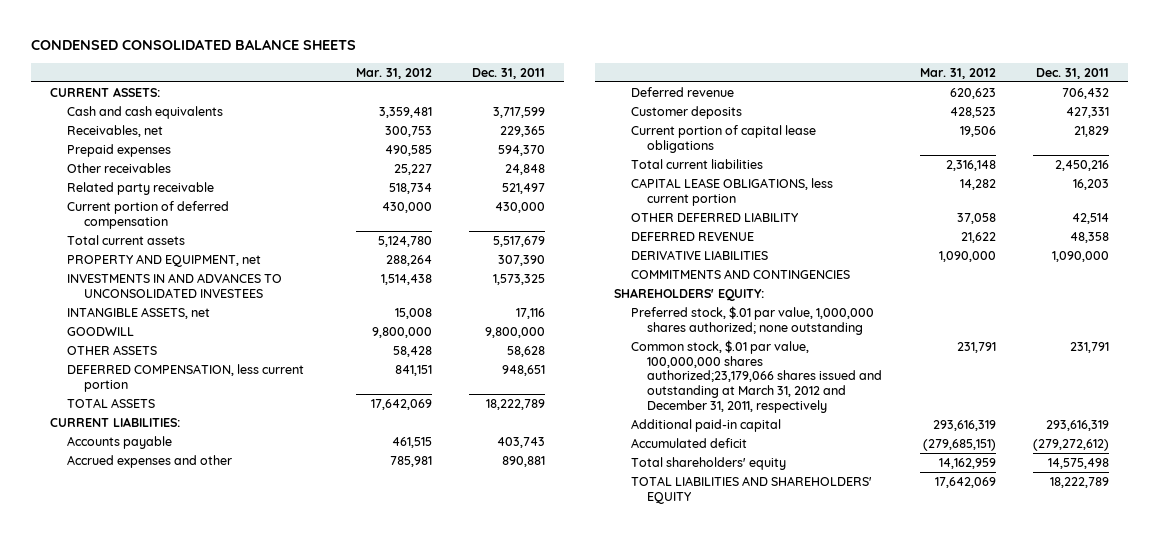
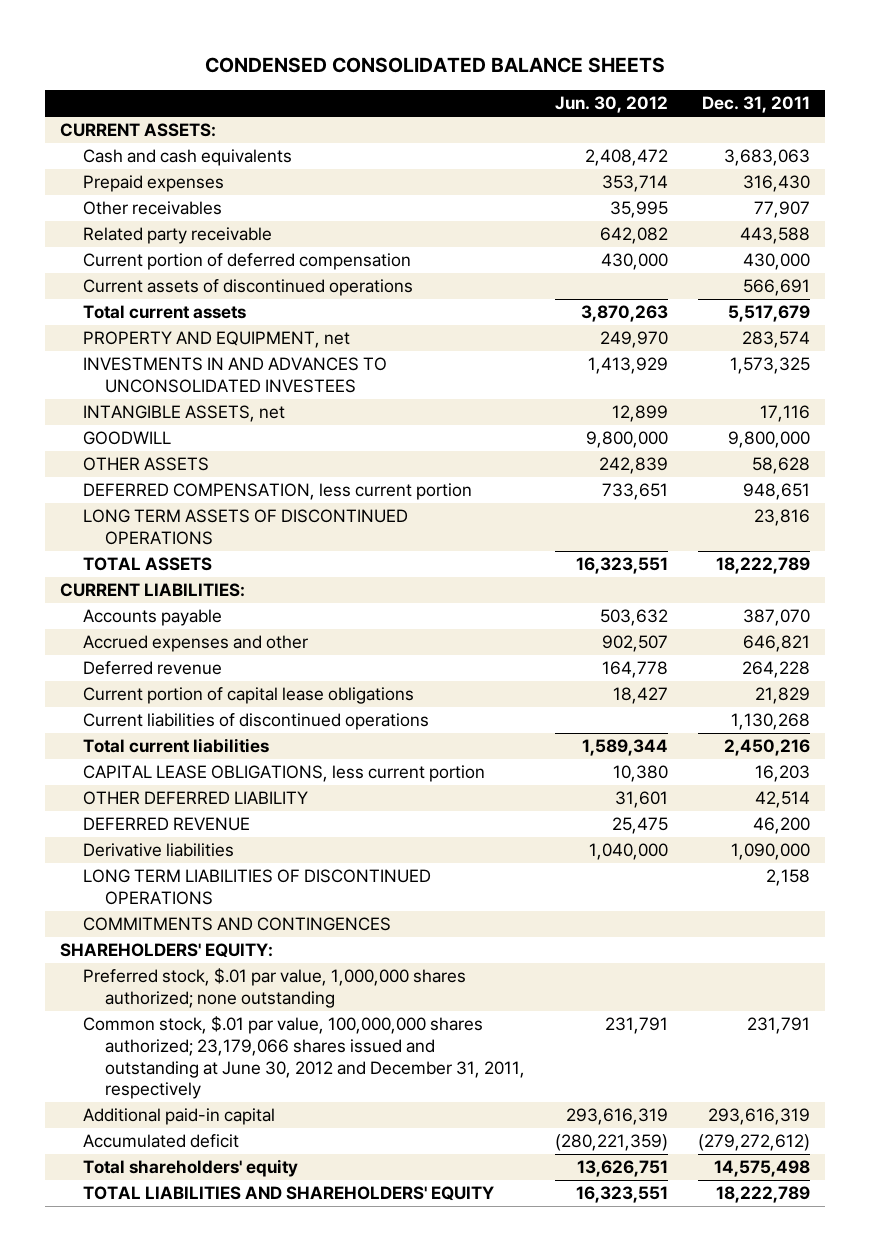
- | Mar. 31, 2012 | Dec. 31, 2011
+ | Jun. 30, 2012 | Dec. 31, 2011
- Cash and cash equivalents | 3,359,481 | 3,717,599
- Receivables, net | 300,753 | 229,365
- Prepaid expenses | 490,585 | 594,370
- Other receivables | 25,227 | 24,848
- Related party receivable | 518,734 | 521,497
+ Cash and cash equivalents | 2,408,472 | 3,683,063
+ Prepaid expenses | 353,714 | 316,430
+ Other receivables | 35,995 | 77,907
+ Related party receivable | 642,082 | 443,588
+ Current assets of discontinued operations | | 566,691
- PROPERTY AND EQUIPMENT, net | 288,264 | 307,390
+ PROPERTY AND EQUIPMENT, net | 249,970 | 283,574
+ LONG TERM ASSETS OF DISCONTINUED OPERATIONS | | 23,816
- Accounts payable | 461,515 | 403,743
- Accrued expenses and other | 785,981 | 890,881
- Deferred revenue | 620,623 | 706,432
- Customer deposits | 428,523 | 427,331
+ Accounts payable | 503,632 | 387,070
+ Accrued expenses and other | 902,507 | 646,821
+ Deferred revenue | 164,778 | 264,228
+ Current liabilities of discontinued operations | | 1,130,268
- DEFERRED REVENUE | 21,622 | 48,358
- DERIVATIVE LIABILITIES | 1,090,000 | 1,090,000
- COMMITMENTS AND CONTINGENCIES
+ DEFERRED REVENUE | 25,475 | 46,200
+ Derivative liabilities | 1,040,000 | 1,090,000
+ LONG TERM LIABILITIES OF DISCONTINUED OPERATIONS | | 2,158
+ COMMITMENTS AND CONTINGENCES
- Common stock, $.01 par value, 100,000,000 shares authorized;23,179,066 shares issued and outstanding at March 31, 2012 and December 31, 2011, respectively | 231,791 | 231,791
+ Common stock, $.01 par value, 100,000,000 shares authorized; 23,179,066 shares issued and outstanding at June 30, 2012 and December 31, 2011, respectively | 231,791 | 231,791

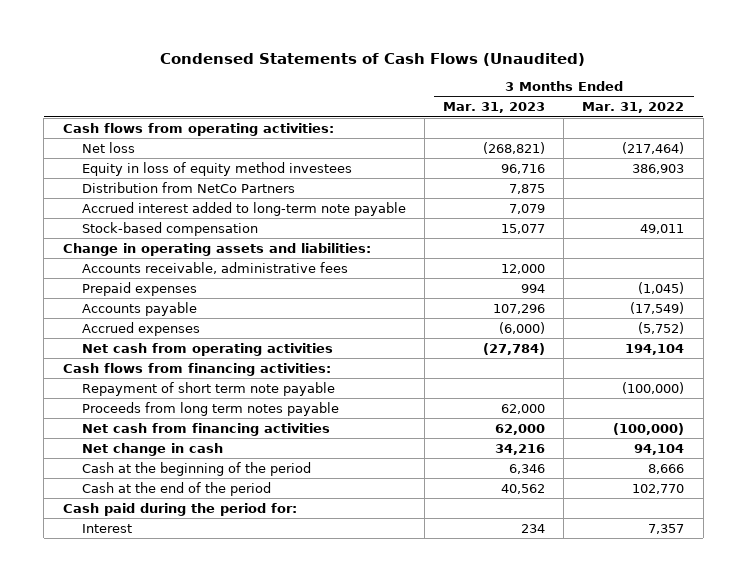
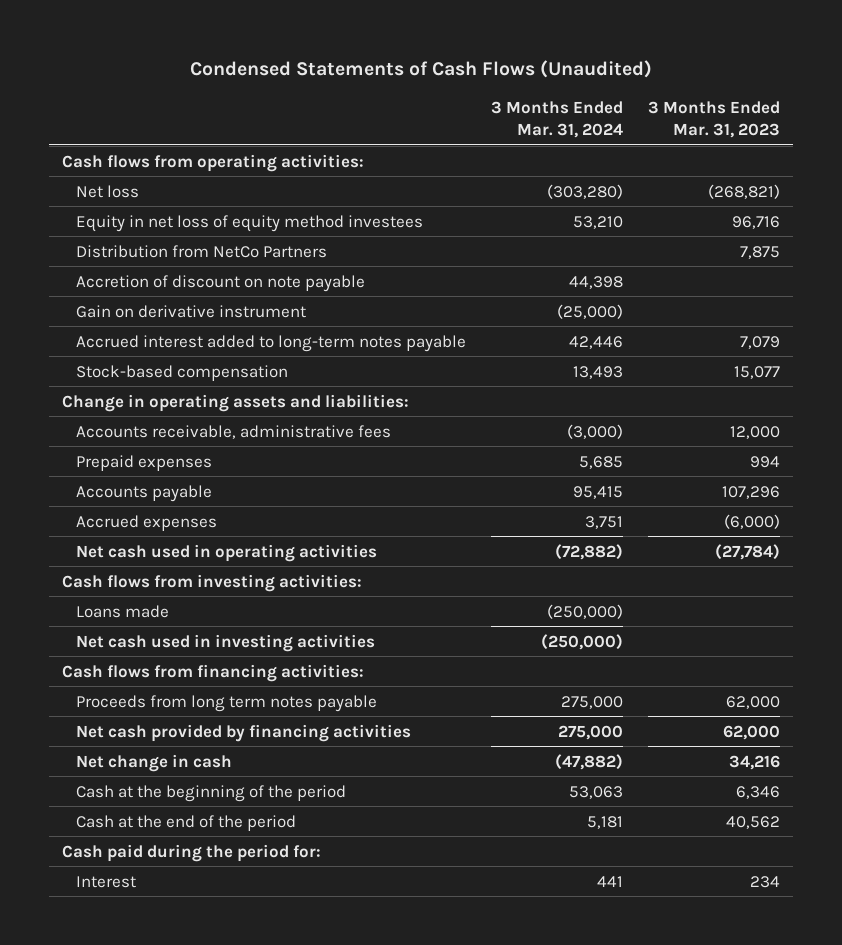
- | 3 Months Ended Mar. 31, 2023 | 3 Months Ended Mar. 31, 2022
+ | 3 Months Ended Mar. 31, 2024 | 3 Months Ended Mar. 31, 2023
- Equity in loss of equity method investees | 96,716 | 386,903
+ Equity in net loss of equity method investees | 53,210 | 96,716
- Accrued interest added to long-term note payable | 7,079 |
+ Accretion of discount on note payable | 44,398 |
+ Gain on derivative instrument | (25,000) |
+ Accrued interest added to long-term notes payable | 42,446 | 7,079
- Net cash from operating activities | (27,784) | 194,104
+ Net cash used in operating activities | (72,882) | (27,784)
+ Cash flows from investing activities:
+ Loans made | (250,000) |
+ Net cash used in investing activities | (250,000) |
- Repayment of short term note payable | | (100,000)
- Net cash from financing activities | 62,000 | (100,000)
+ Net cash provided by financing activities | 275,000 | 62,000

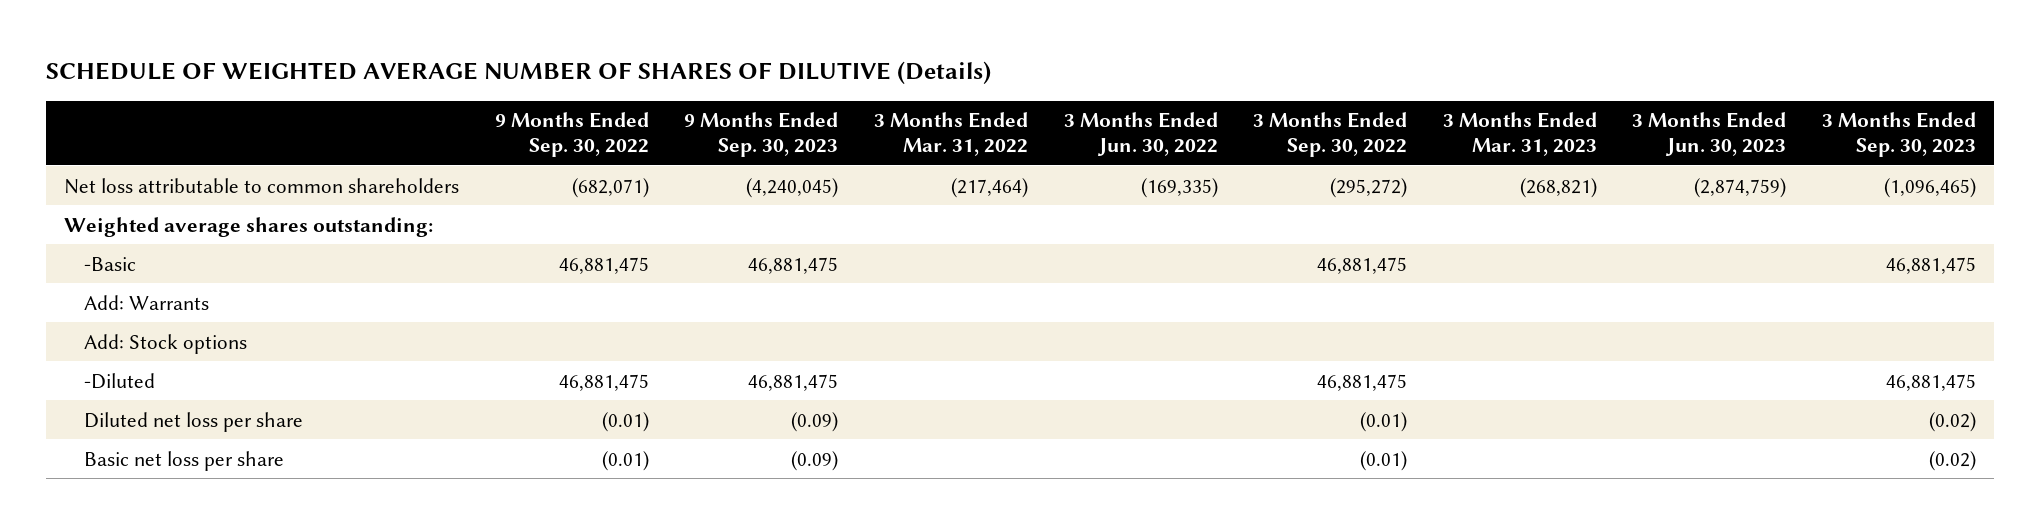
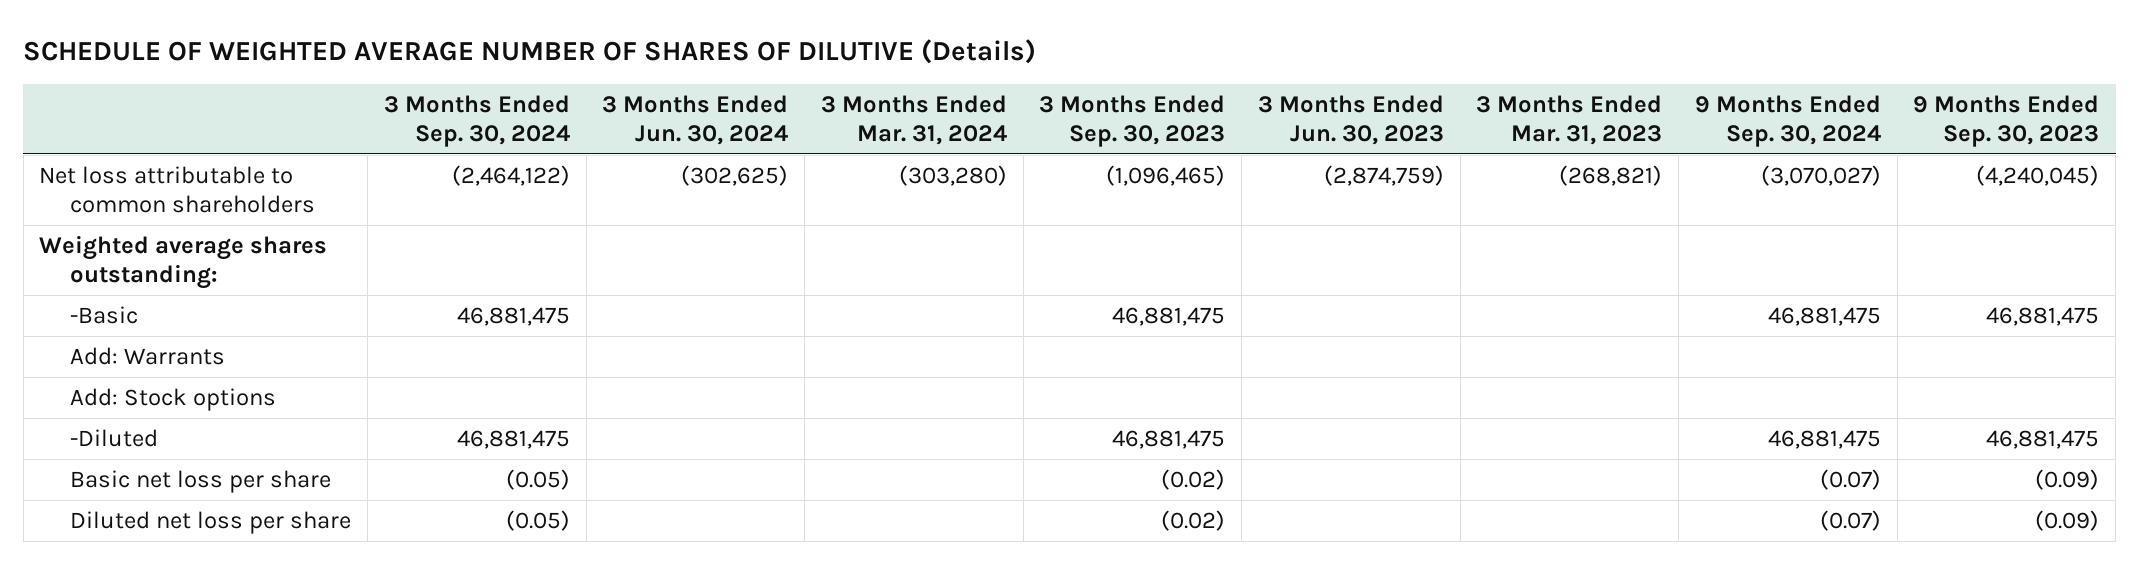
- | 9 Months Ended Sep. 30, 2022 | 9 Months Ended Sep. 30, 2023 | 3 Months Ended Mar. 31, 2022 | 3 Months Ended Jun. 30, 2022 | 3 Months Ended Sep. 30, 2022 | 3 Months Ended Mar. 31, 2023 | 3 Months Ended Jun. 30, 2023 | 3 Months Ended Sep. 30, 2023
+ | 3 Months Ended Sep. 30, 2024 | 3 Months Ended Jun. 30, 2024 | 3 Months Ended Mar. 31, 2024 | 3 Months Ended Sep. 30, 2023 | 3 Months Ended Jun. 30, 2023 | 3 Months Ended Mar. 31, 2023 | 9 Months Ended Sep. 30, 2024 | 9 Months Ended Sep. 30, 2023
moved down: Diluted net loss per share | (0.05) | | | (0.02) | | | (0.07) | (0.09)

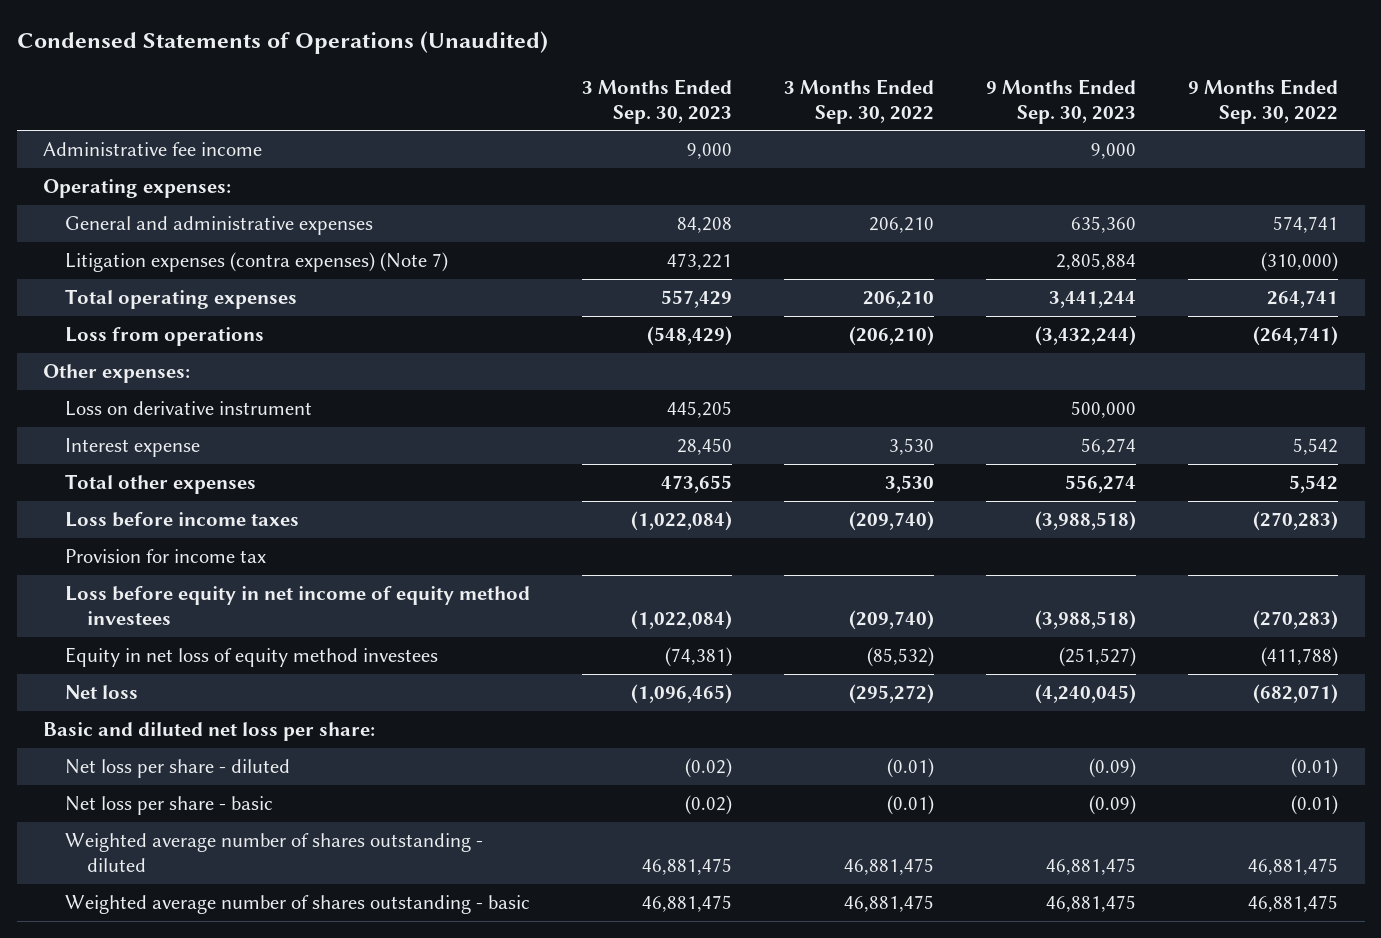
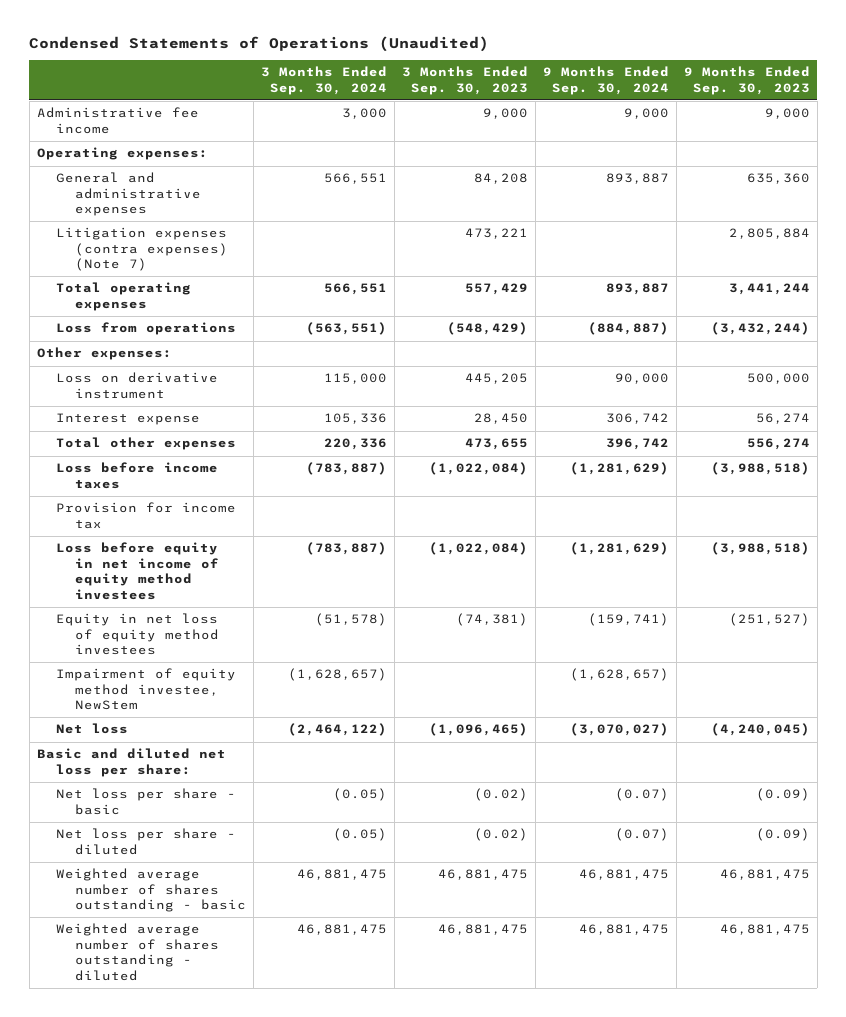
- | 3 Months Ended Sep. 30, 2023 | 3 Months Ended Sep. 30, 2022 | 9 Months Ended Sep. 30, 2023 | 9 Months Ended Sep. 30, 2022
+ | 3 Months Ended Sep. 30, 2024 | 3 Months Ended Sep. 30, 2023 | 9 Months Ended Sep. 30, 2024 | 9 Months Ended Sep. 30, 2023
+ Impairment of equity method investee, NewStem | (1,628,657) | | (1,628,657) |
moved down: Net loss per share - diluted | (0.05) | (0.02) | (0.07) | (0.09)
moved down: Weighted average number of shares outstanding - diluted | 46,881,475 | 46,881,475 | 46,881,475 | 46,881,475

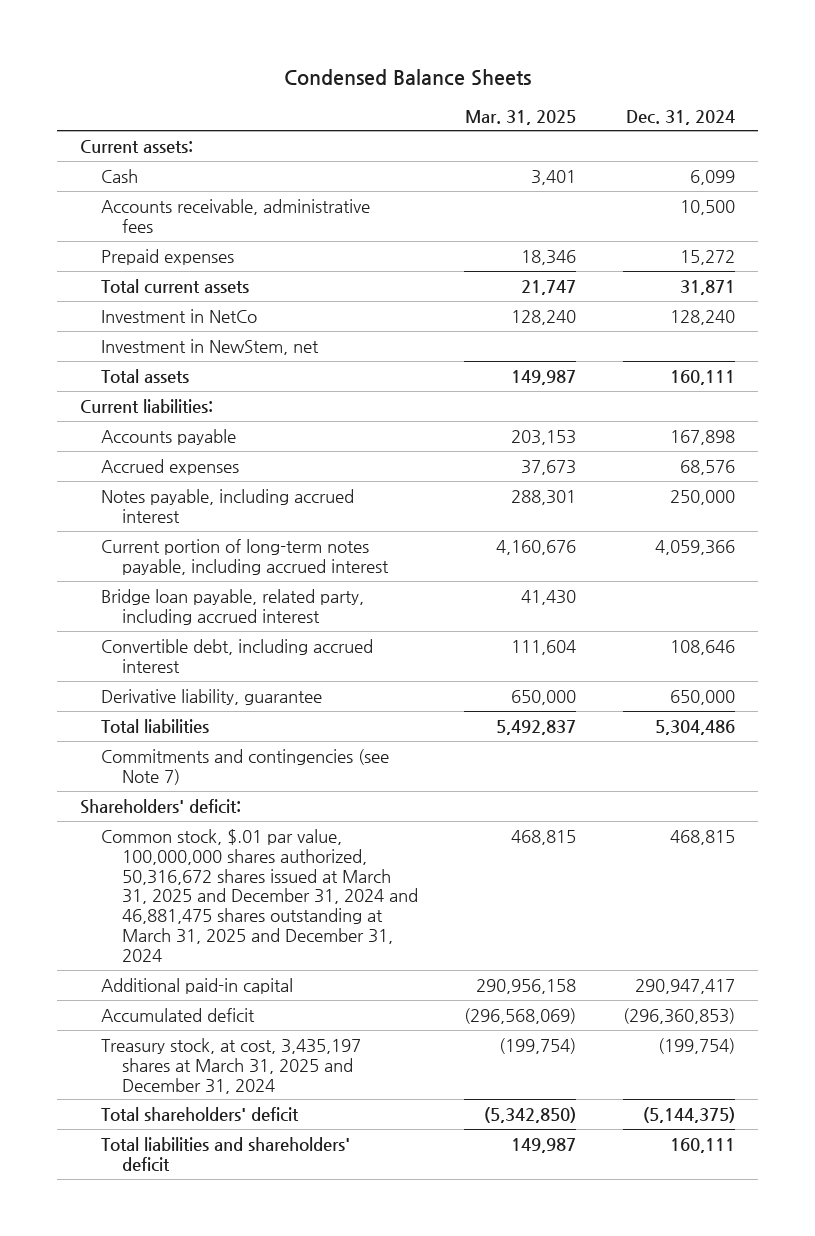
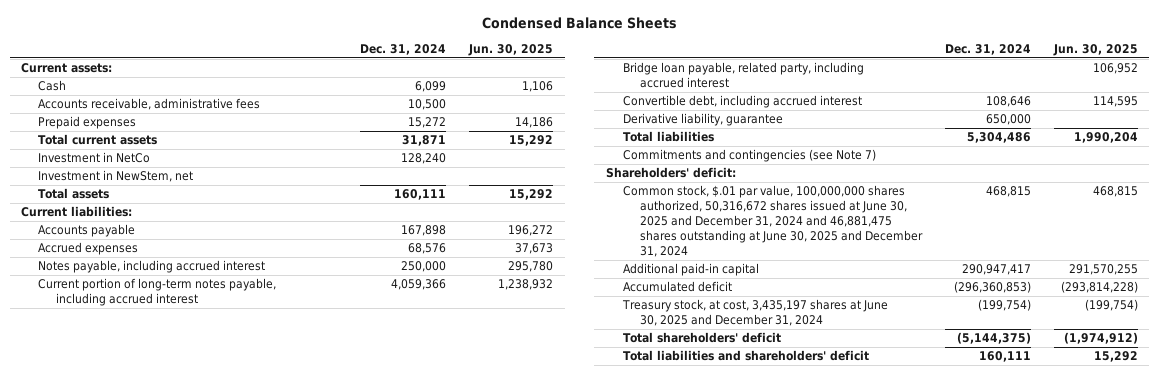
- | Mar. 31, 2025 | Dec. 31, 2024
+ | Dec. 31, 2024 | Jun. 30, 2025
- Common stock, $.01 par value, 100,000,000 shares authorized, 50,316,672 shares issued at March 31, 2025 and December 31, 2024 and 46,881,475 shares outstanding at March 31, 2025 and December 31, 2024 | 468,815 | 468,815
+ Common stock, $.01 par value, 100,000,000 shares authorized, 50,316,672 shares issued at June 30, 2025 and December 31, 2024 and 46,881,475 shares outstanding at June 30, 2025 and December 31, 2024 | 468,815 | 468,815
- Treasury stock, at cost, 3,435,197 shares at March 31, 2025 and December 31, 2024 | (199,754) | (199,754)
+ Treasury stock, at cost, 3,435,197 shares at June 30, 2025 and December 31, 2024 | (199,754) | (199,754)

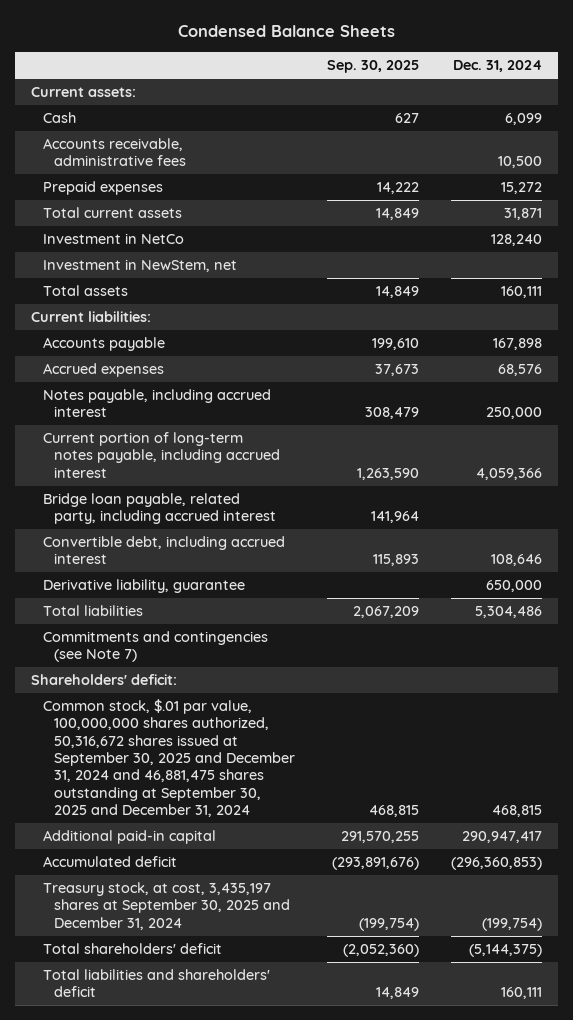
- | Dec. 31, 2024 | Jun. 30, 2025
+ | Sep. 30, 2025 | Dec. 31, 2024
- Common stock, $.01 par value, 100,000,000 shares authorized, 50,316,672 shares issued at June 30, 2025 and December 31, 2024 and 46,881,475 shares outstanding at June 30, 2025 and December 31, 2024 | 468,815 | 468,815
+ Common stock, $.01 par value, 100,000,000 shares authorized, 50,316,672 shares issued at September 30, 2025 and December 31, 2024 and 46,881,475 shares outstanding at September 30, 2025 and December 31, 2024 | 468,815 | 468,815
- Treasury stock, at cost, 3,435,197 shares at June 30, 2025 and December 31, 2024 | (199,754) | (199,754)
+ Treasury stock, at cost, 3,435,197 shares at September 30, 2025 and December 31, 2024 | (199,754) | (199,754)

